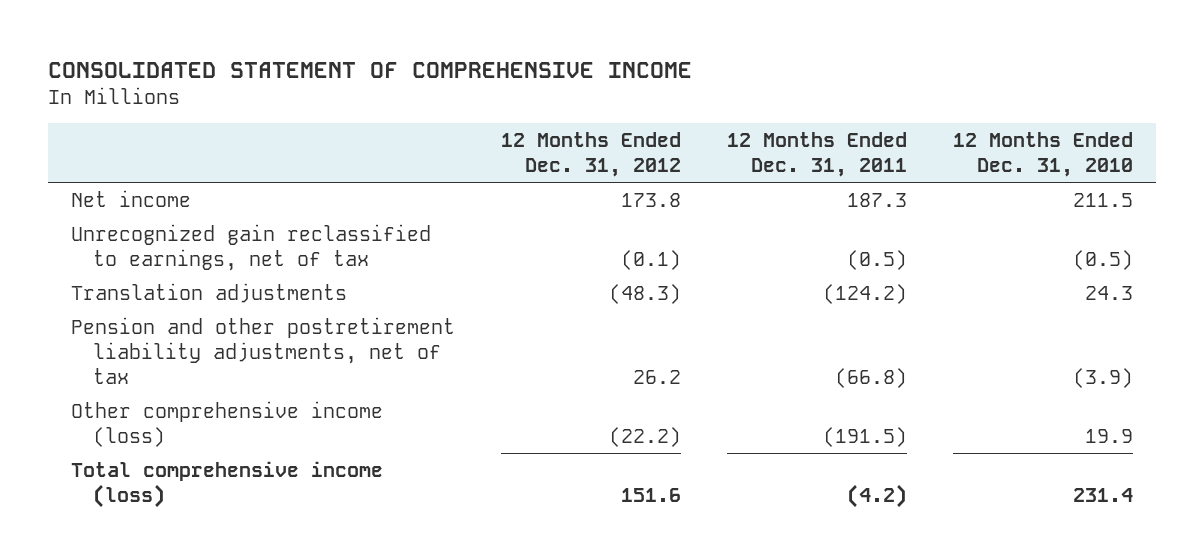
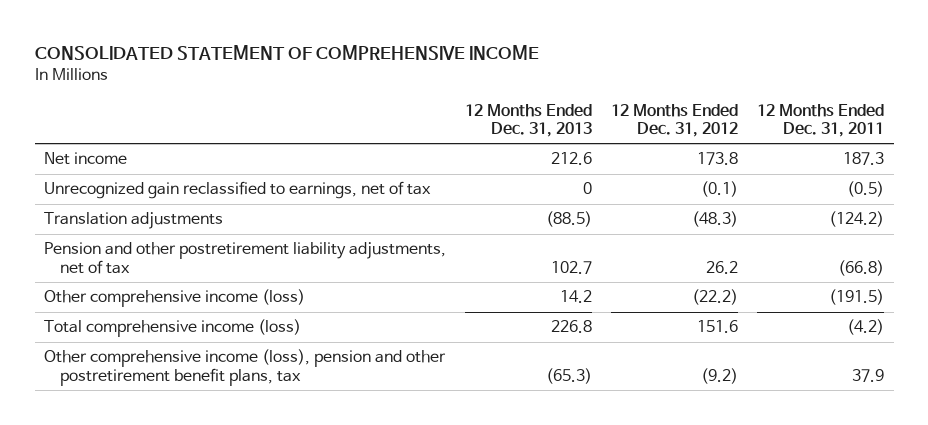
- | 12 Months Ended Dec. 31, 2012 | 12 Months Ended Dec. 31, 2011 | 12 Months Ended Dec. 31, 2010
+ | 12 Months Ended Dec. 31, 2013 | 12 Months Ended Dec. 31, 2012 | 12 Months Ended Dec. 31, 2011
+ Other comprehensive income (loss), pension and other postretirement benefit plans, tax | (65.3) | (9.2) | 37.9

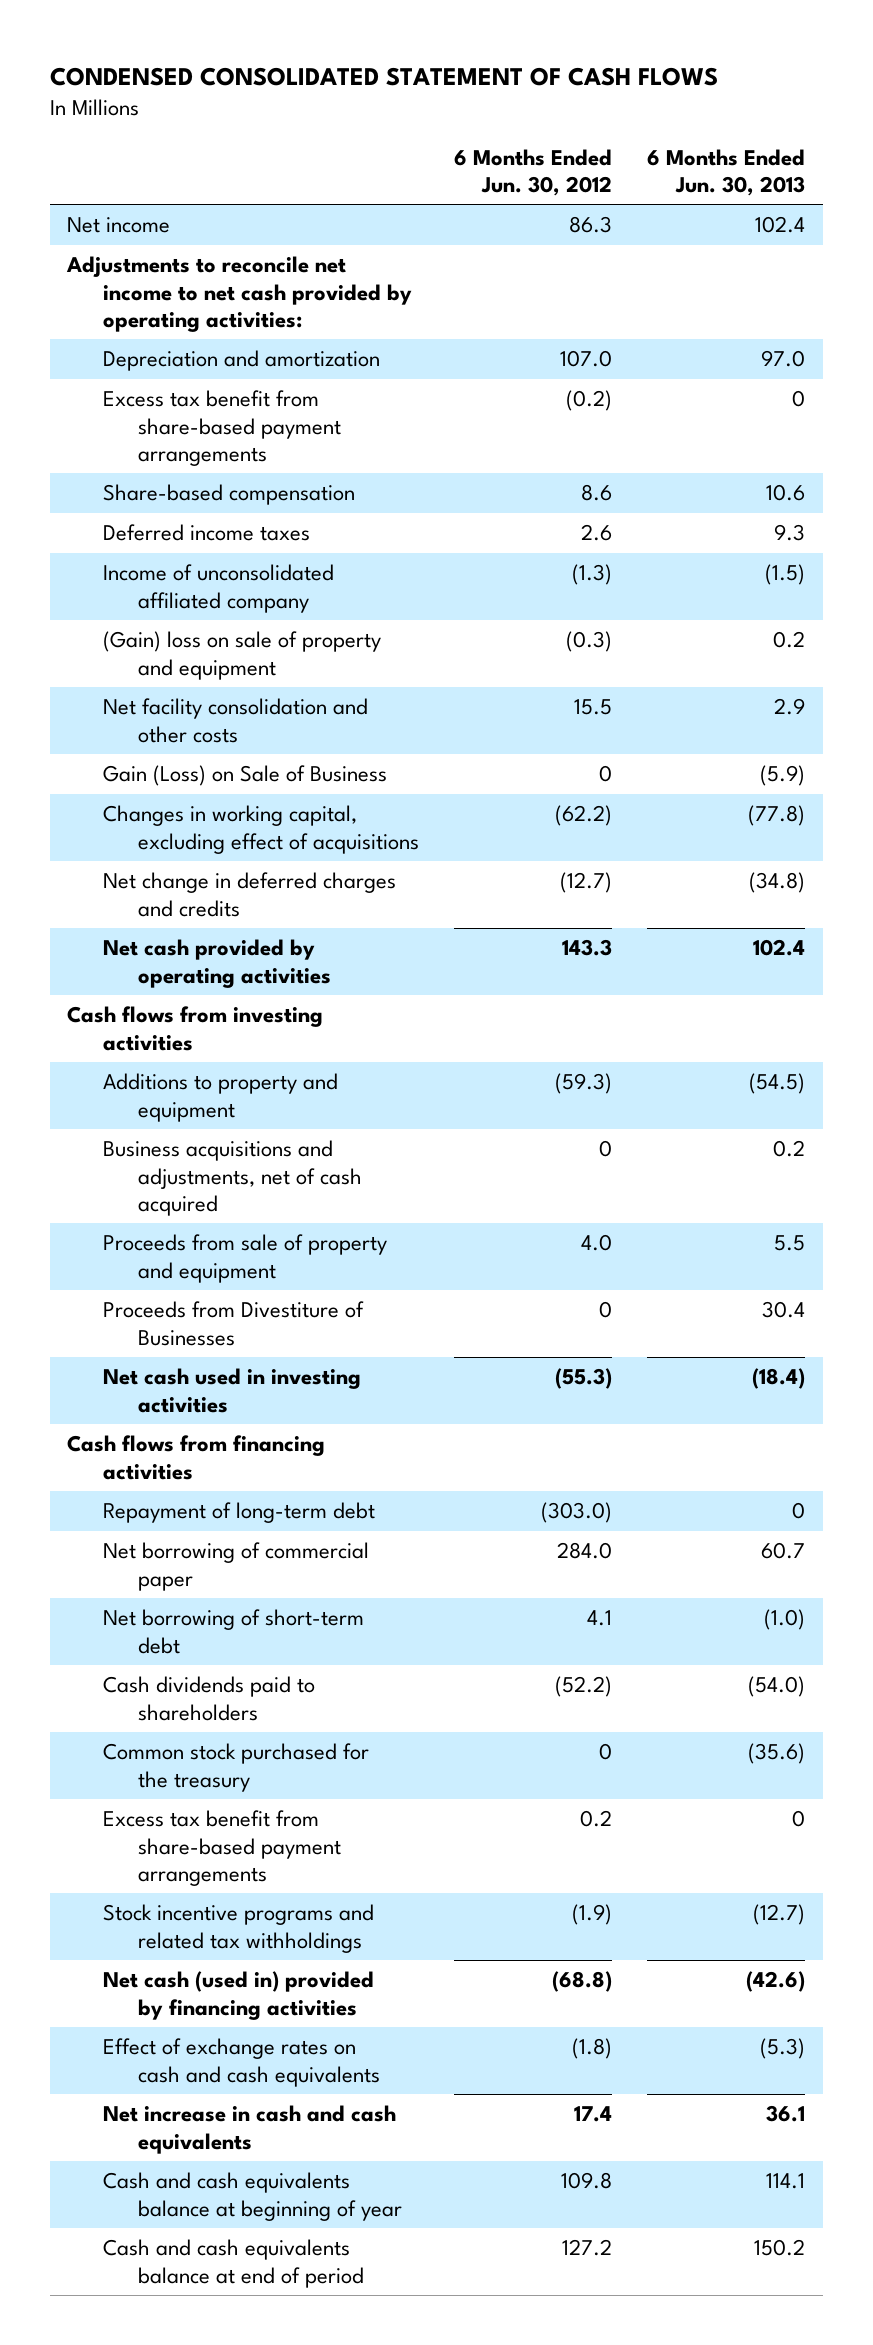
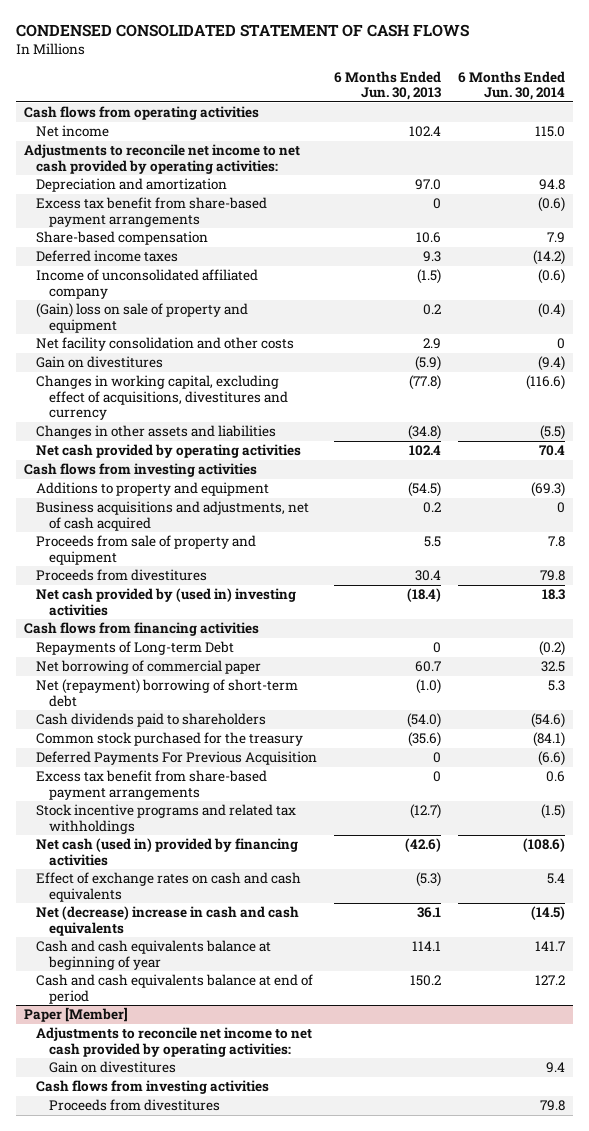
- | 6 Months Ended Jun. 30, 2012 | 6 Months Ended Jun. 30, 2013
+ | 6 Months Ended Jun. 30, 2013 | 6 Months Ended Jun. 30, 2014
+ Cash flows from operating activities
- Gain (Loss) on Sale of Business | 0 | (5.9)
- Changes in working capital, excluding effect of acquisitions | (62.2) | (77.8)
- Net change in deferred charges and credits | (12.7) | (34.8)
+ Gain on divestitures | (5.9) | (9.4)
+ Changes in working capital, excluding effect of acquisitions, divestitures and currency | (77.8) | (116.6)
+ Changes in other assets and liabilities | (34.8) | (5.5)
- Proceeds from Divestiture of Businesses | 0 | 30.4
- Net cash used in investing activities | (55.3) | (18.4)
+ Proceeds from divestitures | 30.4 | 79.8
+ Net cash provided by (used in) investing activities | (18.4) | 18.3
- Repayment of long-term debt | (303.0) | 0
+ Repayments of Long-term Debt | 0 | (0.2)
- Net borrowing of short-term debt | 4.1 | (1.0)
+ Net (repayment) borrowing of short-term debt | (1.0) | 5.3
+ Deferred Payments For Previous Acquisition | 0 | (6.6)
- Net increase in cash and cash equivalents | 17.4 | 36.1
+ Net (decrease) increase in cash and cash equivalents | 36.1 | (14.5)
+ Paper [Member]
+ Adjustments to reconcile net income to net cash provided by operating activities:
+ Gain on divestitures | | 9.4
+ Cash flows from investing activities
+ Proceeds from divestitures | | 79.8

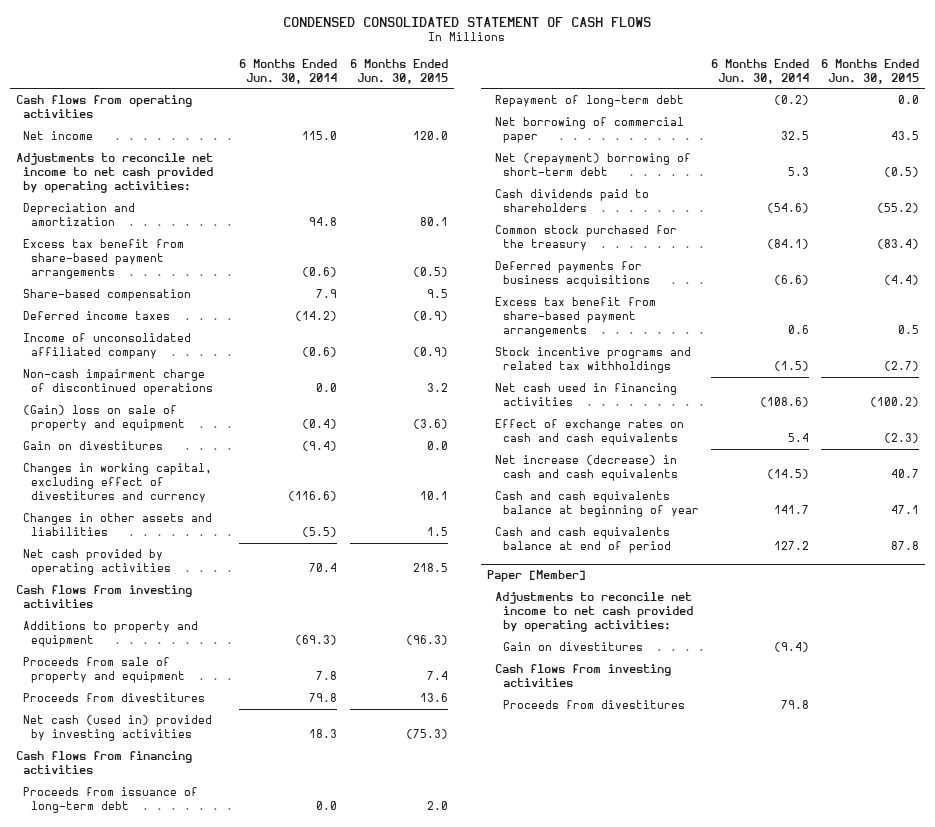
- | 6 Months Ended Jun. 30, 2013 | 6 Months Ended Jun. 30, 2014
+ | 6 Months Ended Jun. 30, 2014 | 6 Months Ended Jun. 30, 2015
+ Non-cash impairment charge of discontinued operations | 0.0 | 3.2
- Net facility consolidation and other costs | 2.9 | 0
- Changes in working capital, excluding effect of acquisitions, divestitures and currency | (77.8) | (116.6)
+ Changes in working capital, excluding effect of divestitures and currency | (116.6) | 10.1
- Business acquisitions and adjustments, net of cash acquired | 0.2 | 0
- Net cash provided by (used in) investing activities | (18.4) | 18.3
+ Net cash (used in) provided by investing activities | 18.3 | (75.3)
- Repayments of Long-term Debt | 0 | (0.2)
+ Proceeds from issuance of long-term debt | 0.0 | 2.0
+ Repayment of long-term debt | (0.2) | 0.0
- Deferred Payments For Previous Acquisition | 0 | (6.6)
+ Deferred payments for business acquisitions | (6.6) | (4.4)
- Net cash (used in) provided by financing activities | (42.6) | (108.6)
+ Net cash used in financing activities | (108.6) | (100.2)
- Net (decrease) increase in cash and cash equivalents | 36.1 | (14.5)
+ Net increase (decrease) in cash and cash equivalents | (14.5) | 40.7
@ Paper [Member]
- Gain on divestitures | | 9.4
+ Gain on divestitures | (9.4) |

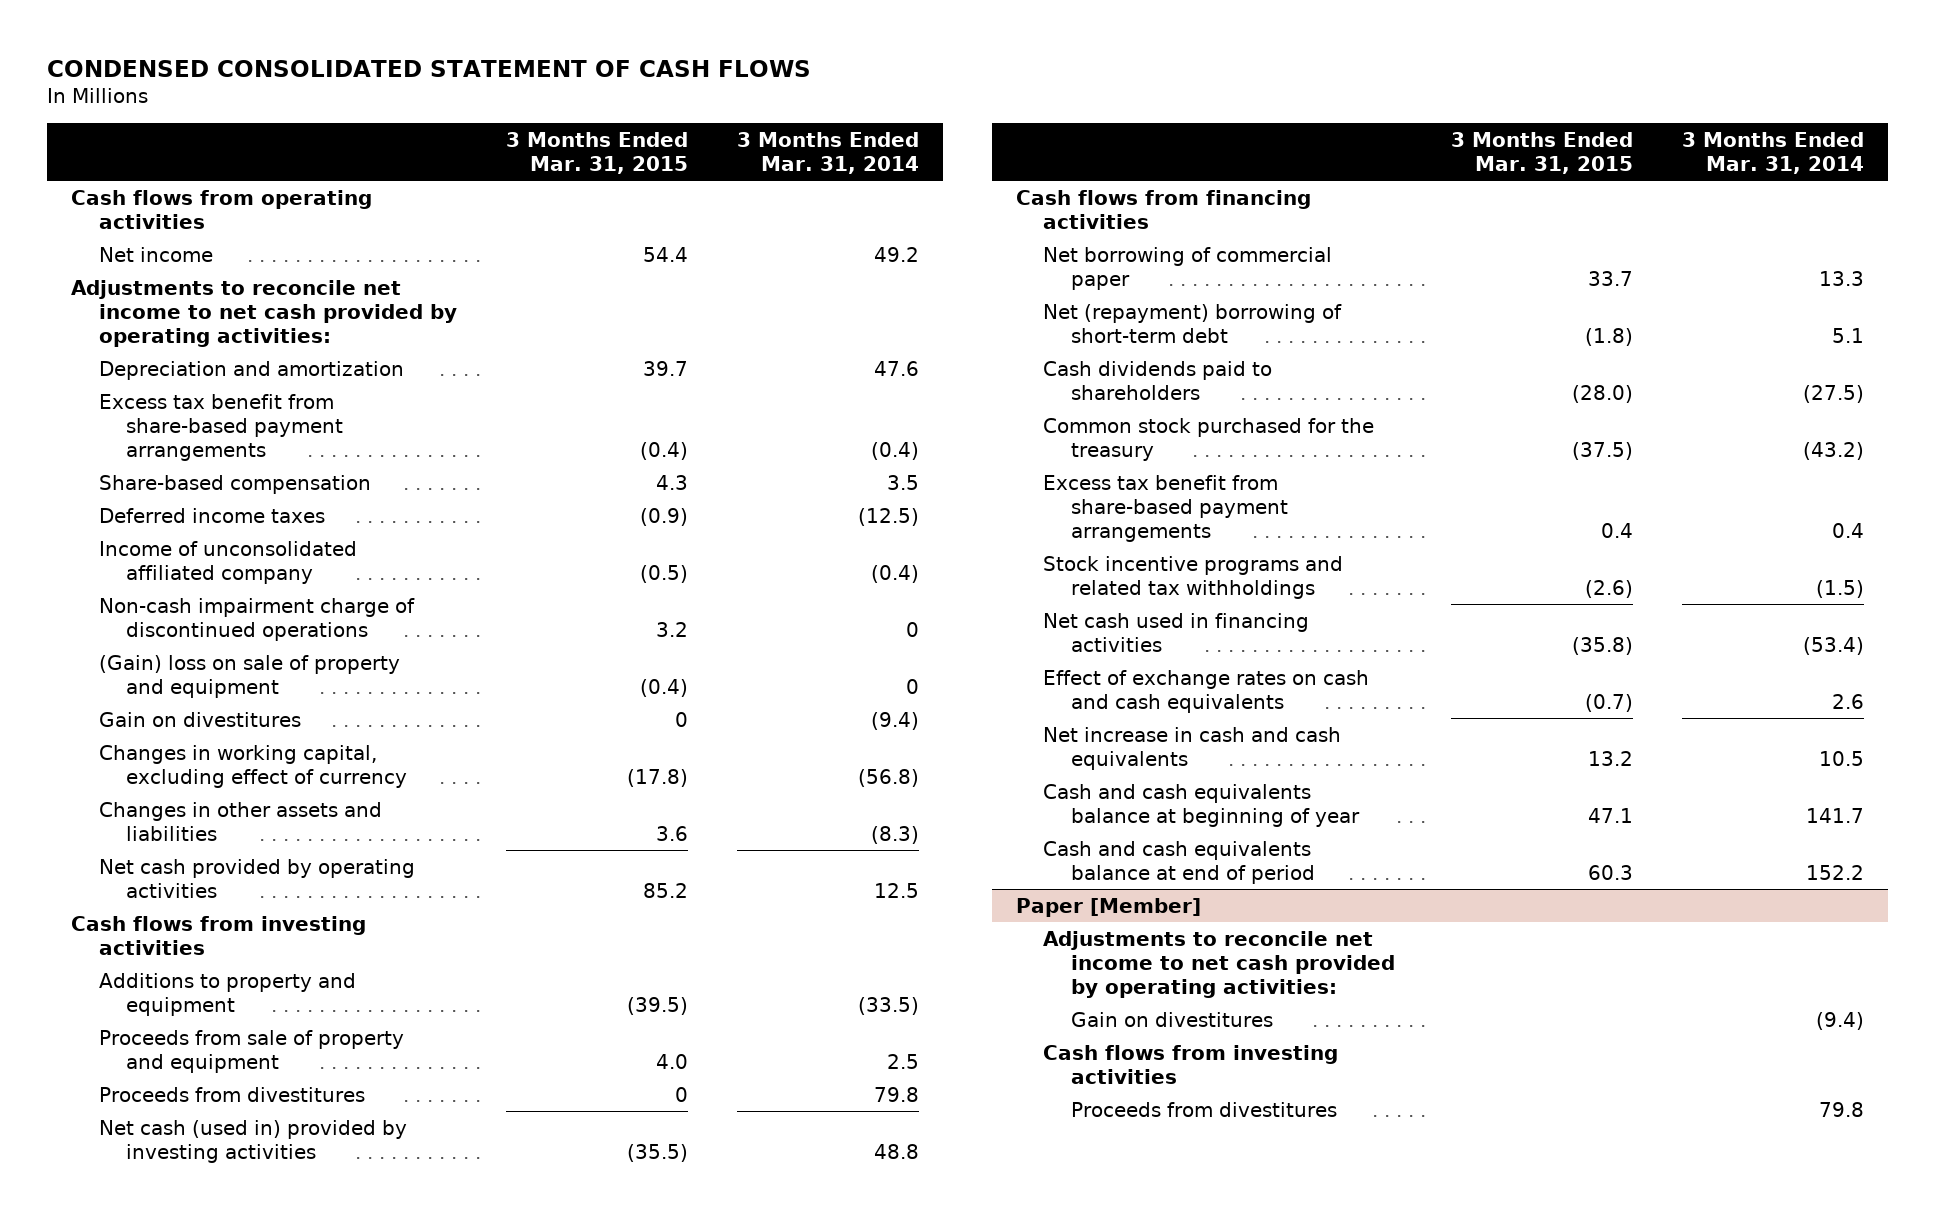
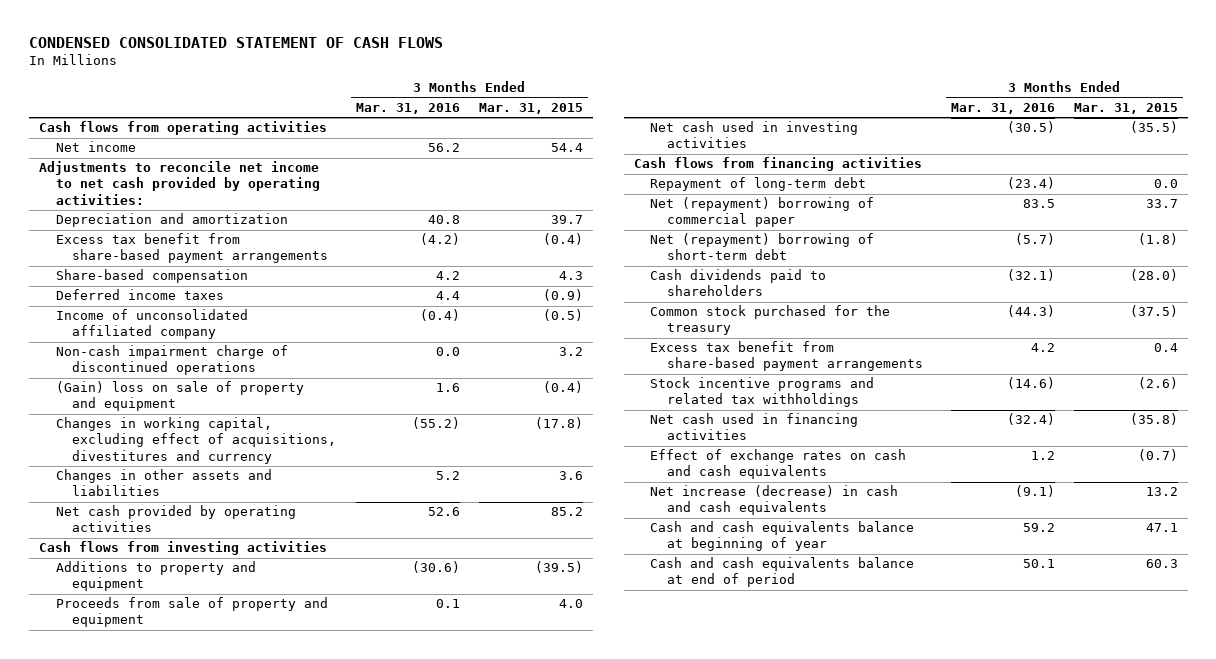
- | 3 Months Ended Mar. 31, 2015 | 3 Months Ended Mar. 31, 2014
+ | 3 Months Ended Mar. 31, 2016 | 3 Months Ended Mar. 31, 2015
- Gain on divestitures | 0 | (9.4)
- Changes in working capital, excluding effect of currency | (17.8) | (56.8)
+ Changes in working capital, excluding effect of acquisitions, divestitures and currency | (55.2) | (17.8)
- Proceeds from divestitures | 0 | 79.8
- Net cash (used in) provided by investing activities | (35.5) | 48.8
+ Net cash used in investing activities | (30.5) | (35.5)
- Net borrowing of commercial paper | 33.7 | 13.3
+ Repayment of long-term debt | (23.4) | 0.0
+ Net (repayment) borrowing of commercial paper | 83.5 | 33.7
- Net increase in cash and cash equivalents | 13.2 | 10.5
+ Net increase (decrease) in cash and cash equivalents | (9.1) | 13.2
- Paper [Member]
- Adjustments to reconcile net income to net cash provided by operating activities:
- Gain on divestitures | | (9.4)
- Cash flows from investing activities
- Proceeds from divestitures | | 79.8

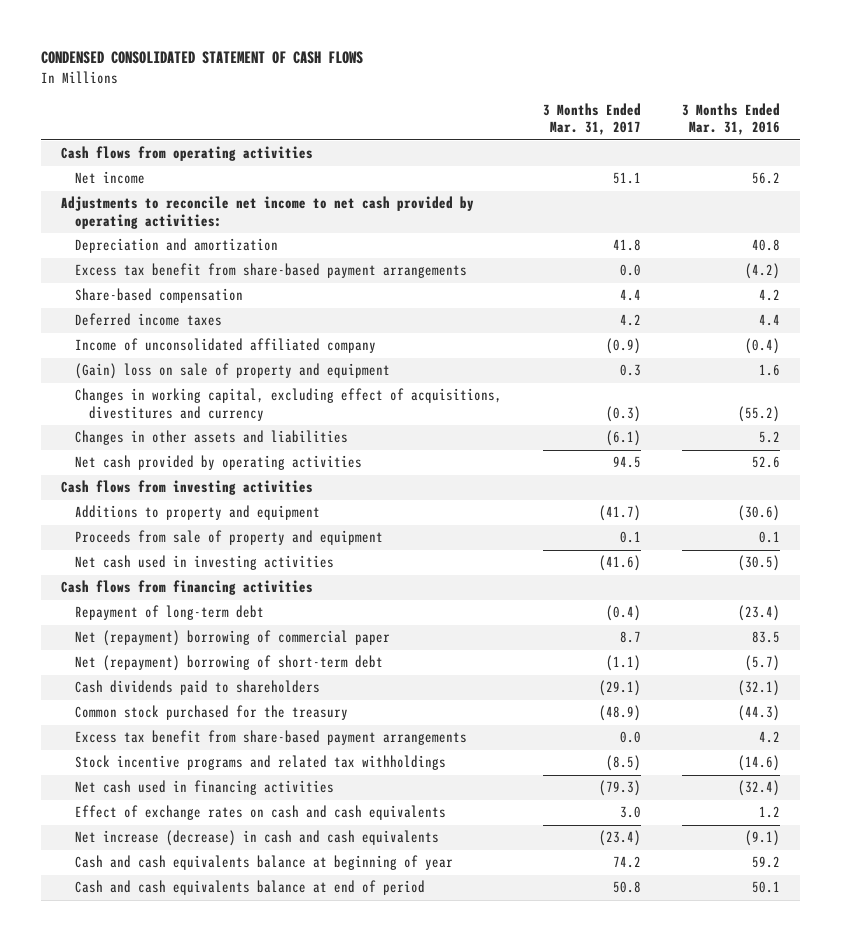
- | 3 Months Ended Mar. 31, 2016 | 3 Months Ended Mar. 31, 2015
+ | 3 Months Ended Mar. 31, 2017 | 3 Months Ended Mar. 31, 2016
- Non-cash impairment charge of discontinued operations | 0.0 | 3.2

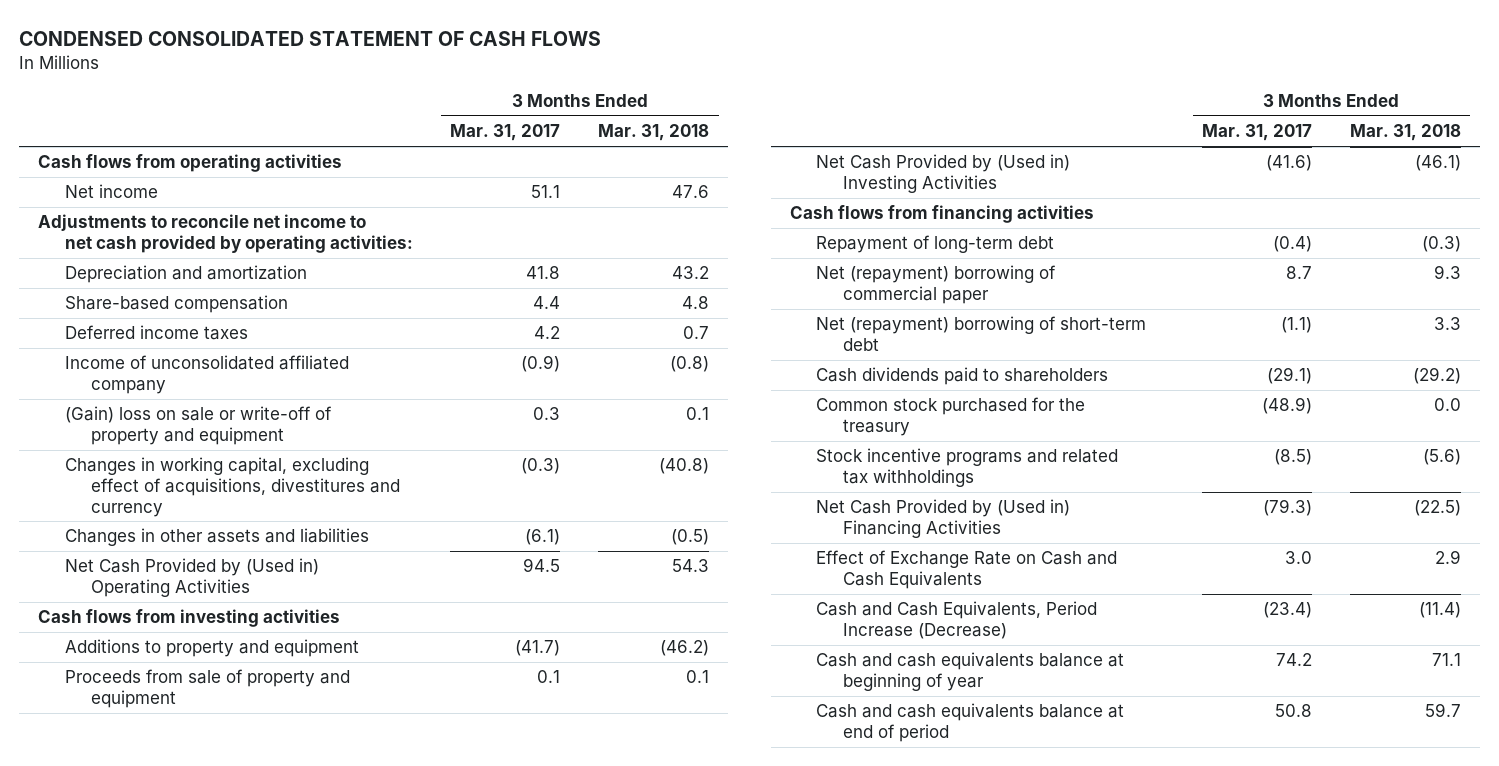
- | 3 Months Ended Mar. 31, 2017 | 3 Months Ended Mar. 31, 2016
+ | 3 Months Ended Mar. 31, 2017 | 3 Months Ended Mar. 31, 2018
- Excess tax benefit from share-based payment arrangements | 0.0 | (4.2)
- (Gain) loss on sale of property and equipment | 0.3 | 1.6
+ (Gain) loss on sale or write-off of property and equipment | 0.3 | 0.1
- Net cash provided by operating activities | 94.5 | 52.6
+ Net Cash Provided by (Used in) Operating Activities | 94.5 | 54.3
- Net cash used in investing activities | (41.6) | (30.5)
+ Net Cash Provided by (Used in) Investing Activities | (41.6) | (46.1)
- Excess tax benefit from share-based payment arrangements | 0.0 | 4.2
- Net cash used in financing activities | (79.3) | (32.4)
- Effect of exchange rates on cash and cash equivalents | 3.0 | 1.2
- Net increase (decrease) in cash and cash equivalents | (23.4) | (9.1)
+ Net Cash Provided by (Used in) Financing Activities | (79.3) | (22.5)
+ Effect of Exchange Rate on Cash and Cash Equivalents | 3.0 | 2.9
+ Cash and Cash Equivalents, Period Increase (Decrease) | (23.4) | (11.4)

